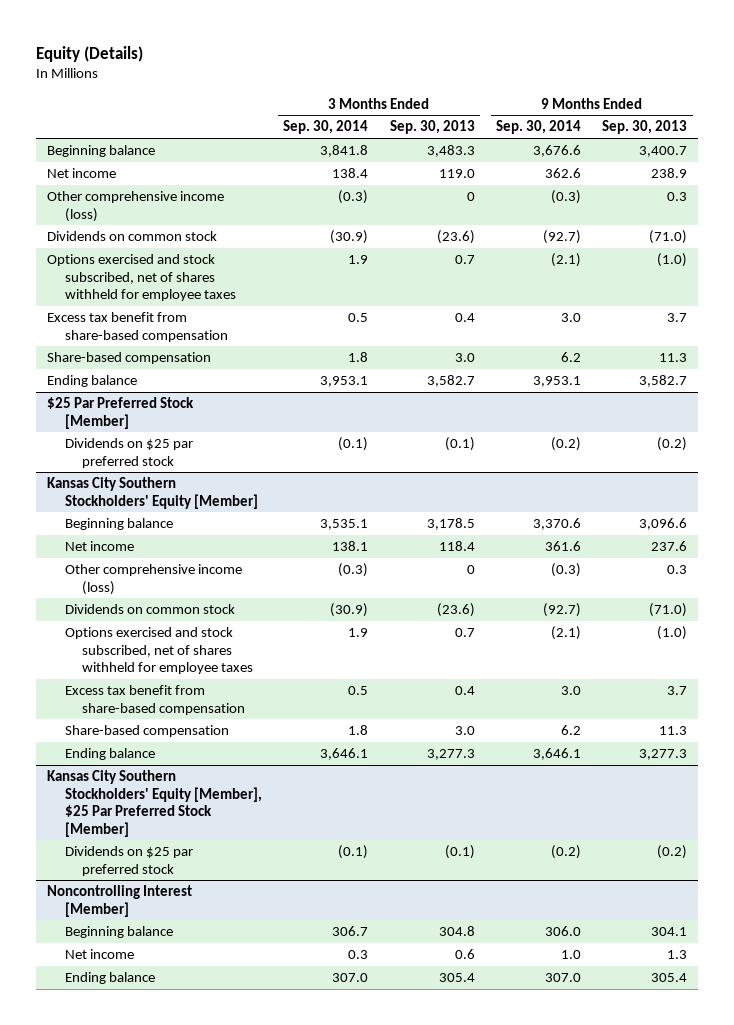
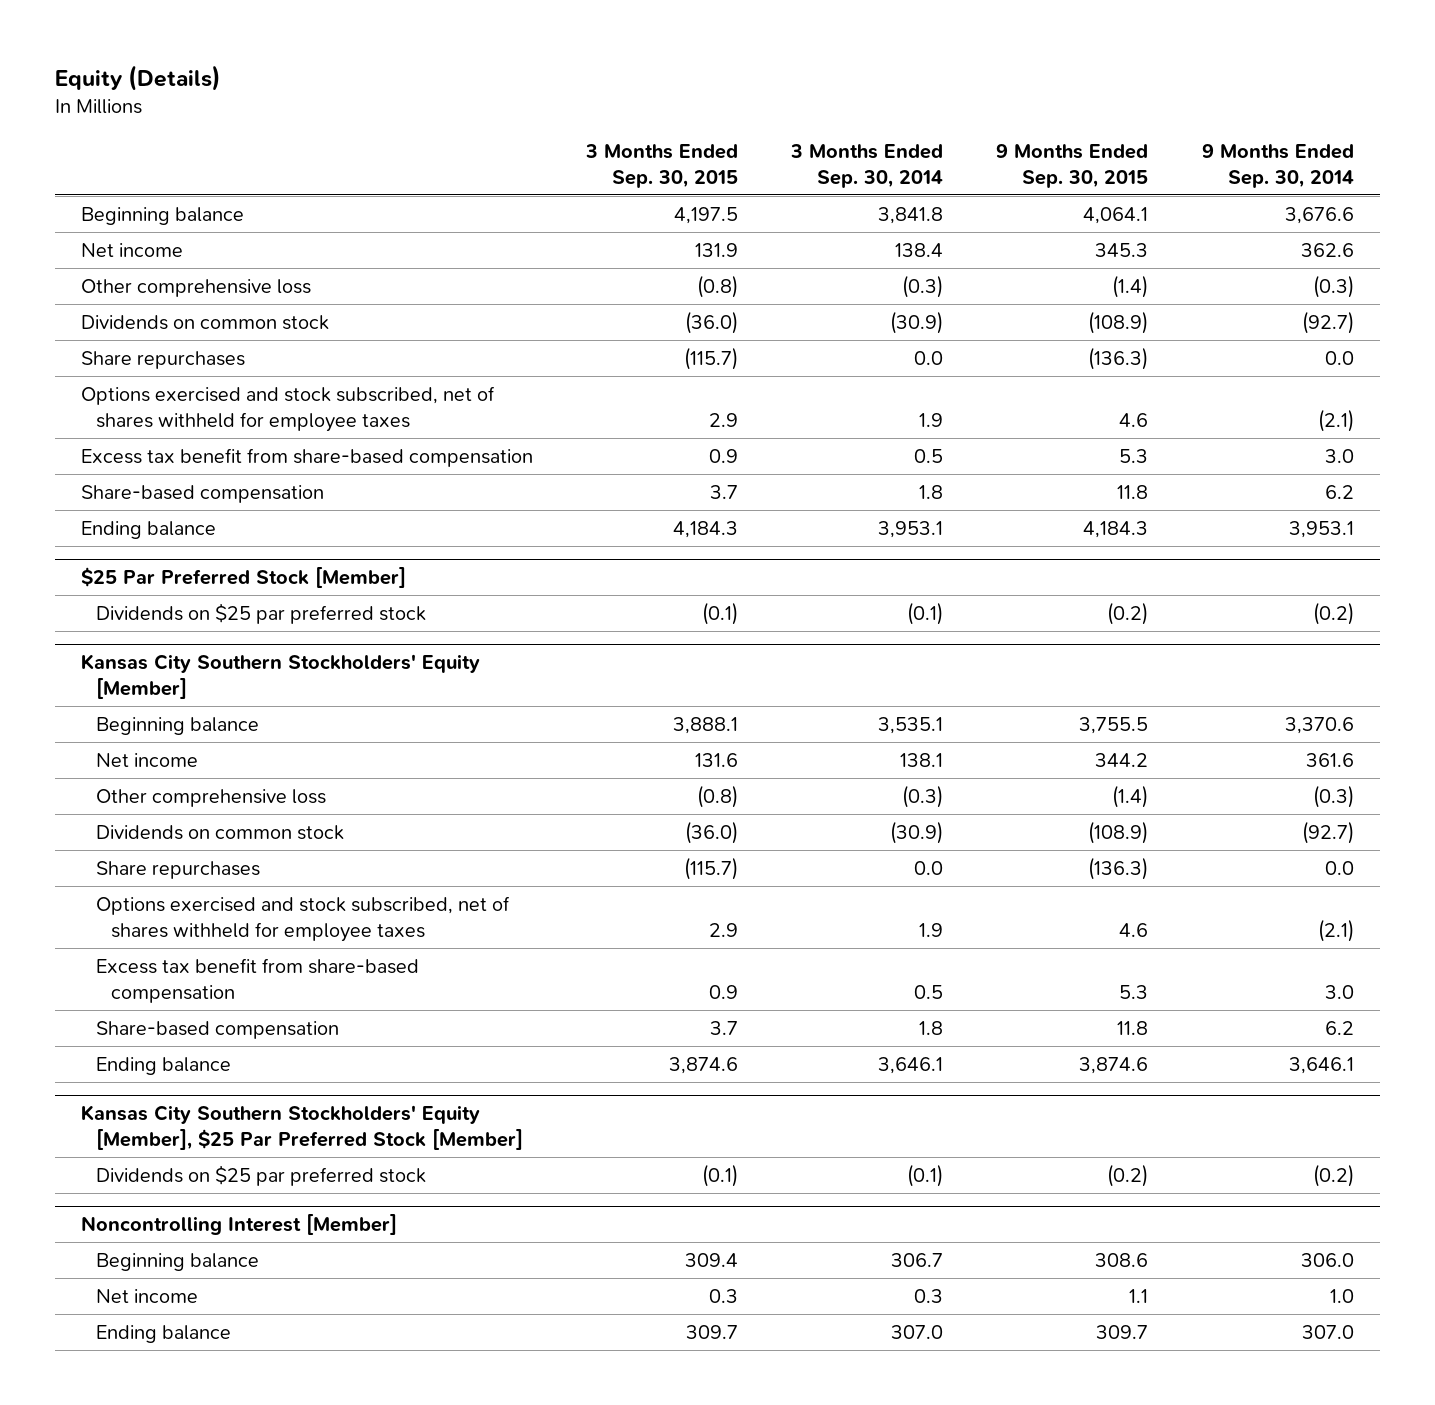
- | 3 Months Ended Sep. 30, 2014 | 3 Months Ended Sep. 30, 2013 | 9 Months Ended Sep. 30, 2014 | 9 Months Ended Sep. 30, 2013
+ | 3 Months Ended Sep. 30, 2015 | 3 Months Ended Sep. 30, 2014 | 9 Months Ended Sep. 30, 2015 | 9 Months Ended Sep. 30, 2014
- Other comprehensive income (loss) | (0.3) | 0 | (0.3) | 0.3
+ Other comprehensive loss | (0.8) | (0.3) | (1.4) | (0.3)
+ Share repurchases | (115.7) | 0.0 | (136.3) | 0.0
@ Kansas City Southern Stockholders' Equity [Member]
- Other comprehensive income (loss) | (0.3) | 0 | (0.3) | 0.3
+ Other comprehensive loss | (0.8) | (0.3) | (1.4) | (0.3)
+ Share repurchases | (115.7) | 0.0 | (136.3) | 0.0

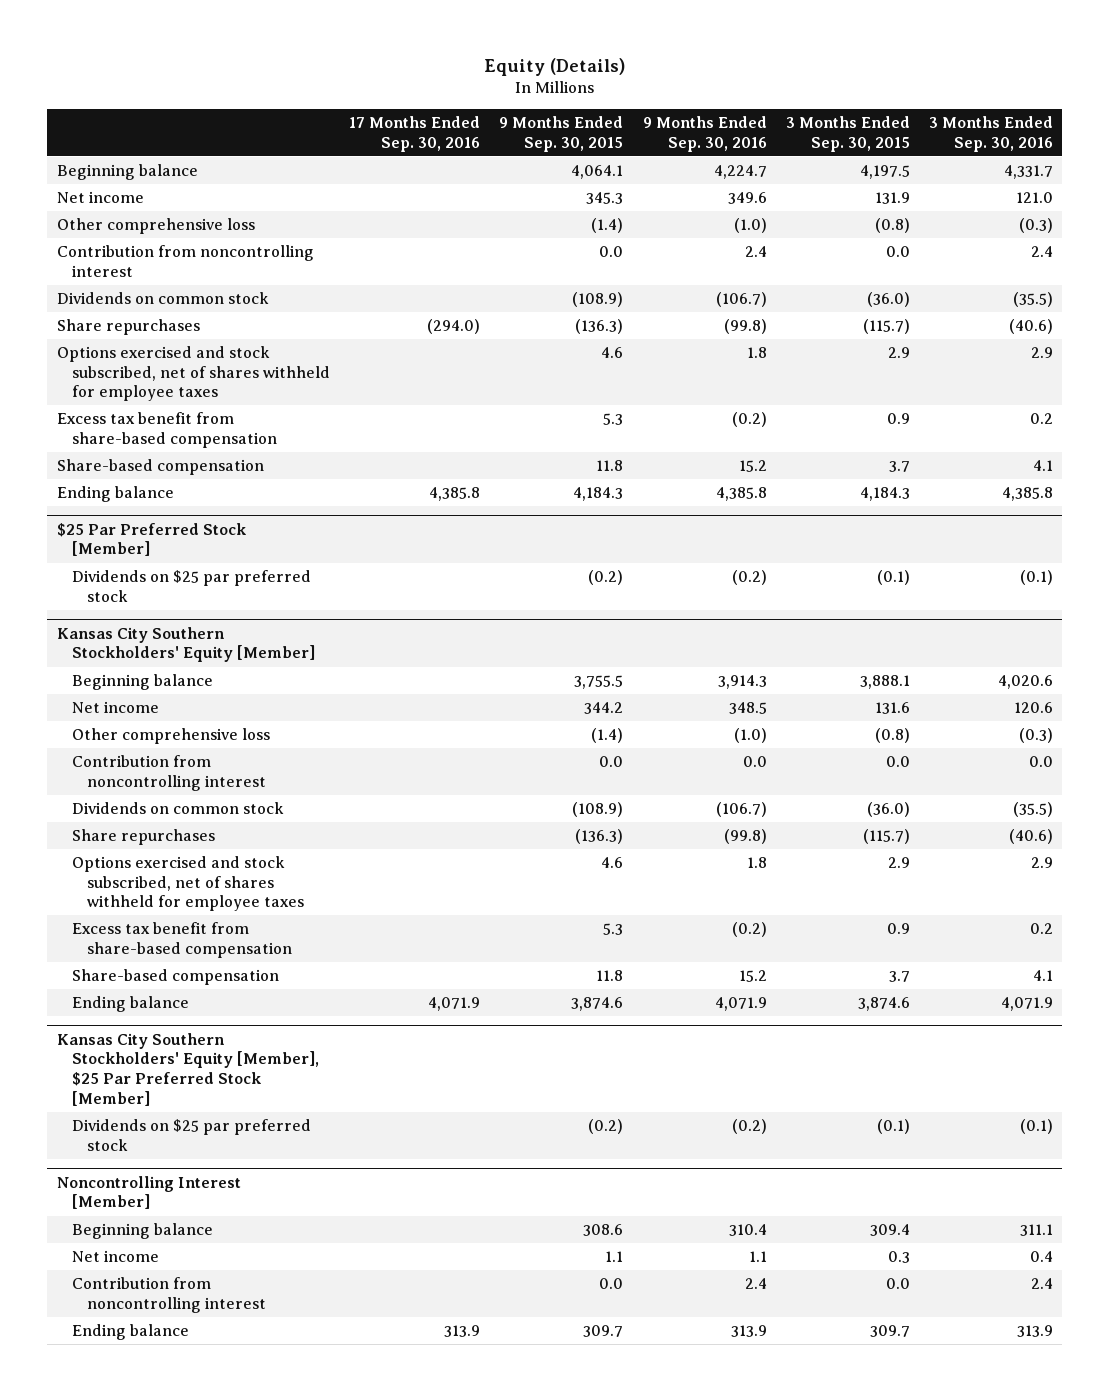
- | 3 Months Ended Sep. 30, 2015 | 3 Months Ended Sep. 30, 2014 | 9 Months Ended Sep. 30, 2015 | 9 Months Ended Sep. 30, 2014
+ | 17 Months Ended Sep. 30, 2016 | 9 Months Ended Sep. 30, 2015 | 9 Months Ended Sep. 30, 2016 | 3 Months Ended Sep. 30, 2015 | 3 Months Ended Sep. 30, 2016
+ Contribution from noncontrolling interest | | 0.0 | 2.4 | 0.0 | 2.4
@ Kansas City Southern Stockholders' Equity [Member]
+ Contribution from noncontrolling interest | | 0.0 | 0.0 | 0.0 | 0.0
@ Noncontrolling Interest [Member]
+ Contribution from noncontrolling interest | | 0.0 | 2.4 | 0.0 | 2.4

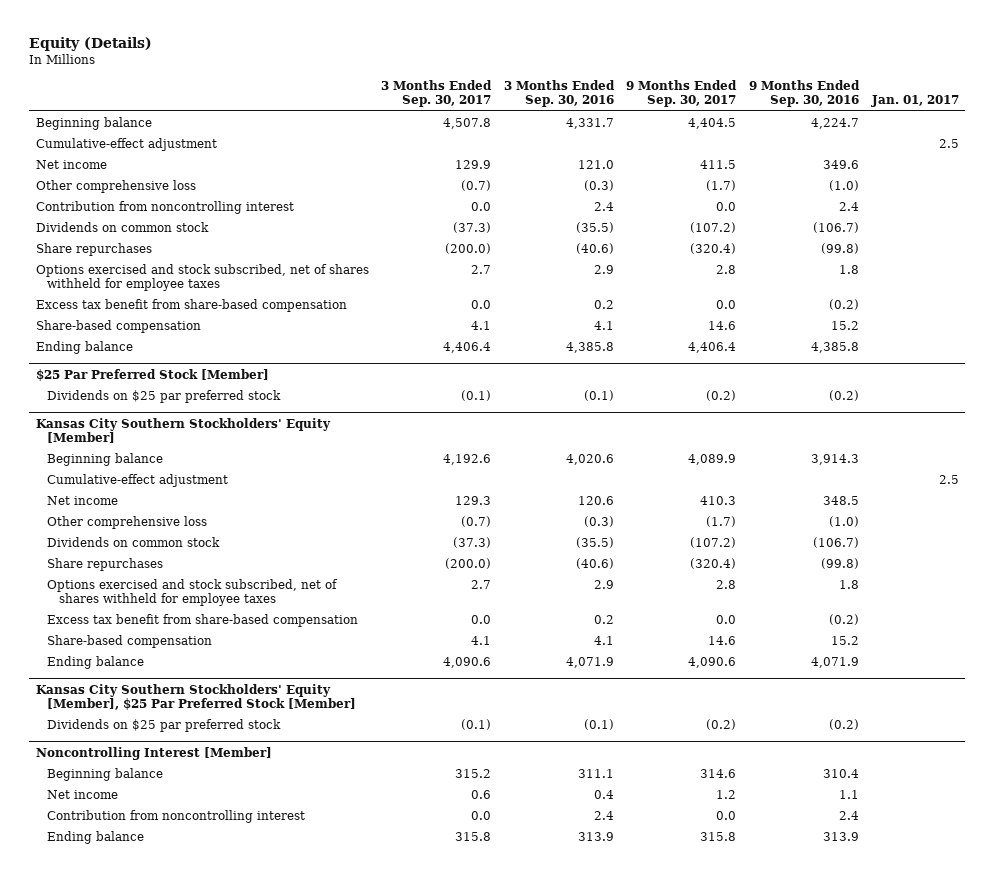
- | 17 Months Ended Sep. 30, 2016 | 9 Months Ended Sep. 30, 2015 | 9 Months Ended Sep. 30, 2016 | 3 Months Ended Sep. 30, 2015 | 3 Months Ended Sep. 30, 2016
+ | 3 Months Ended Sep. 30, 2017 | 3 Months Ended Sep. 30, 2016 | 9 Months Ended Sep. 30, 2017 | 9 Months Ended Sep. 30, 2016 | Jan. 01, 2017
+ Cumulative-effect adjustment | | | | | 2.5
@ Kansas City Southern Stockholders' Equity [Member]
+ Cumulative-effect adjustment | | | | | 2.5
- Contribution from noncontrolling interest | | 0.0 | 0.0 | 0.0 | 0.0

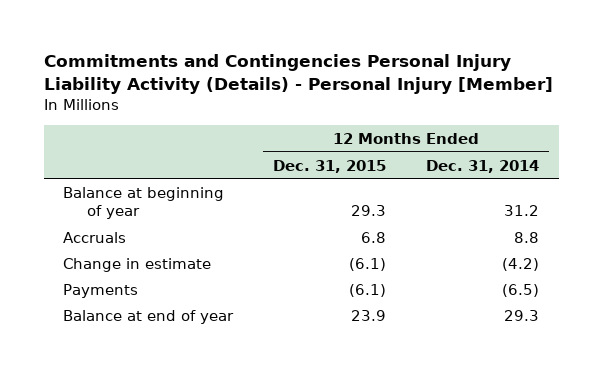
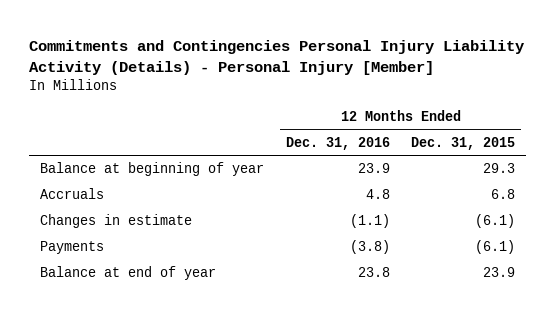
- | 12 Months Ended Dec. 31, 2015 | 12 Months Ended Dec. 31, 2014
+ | 12 Months Ended Dec. 31, 2016 | 12 Months Ended Dec. 31, 2015
- Change in estimate | (6.1) | (4.2)
+ Changes in estimate | (1.1) | (6.1)

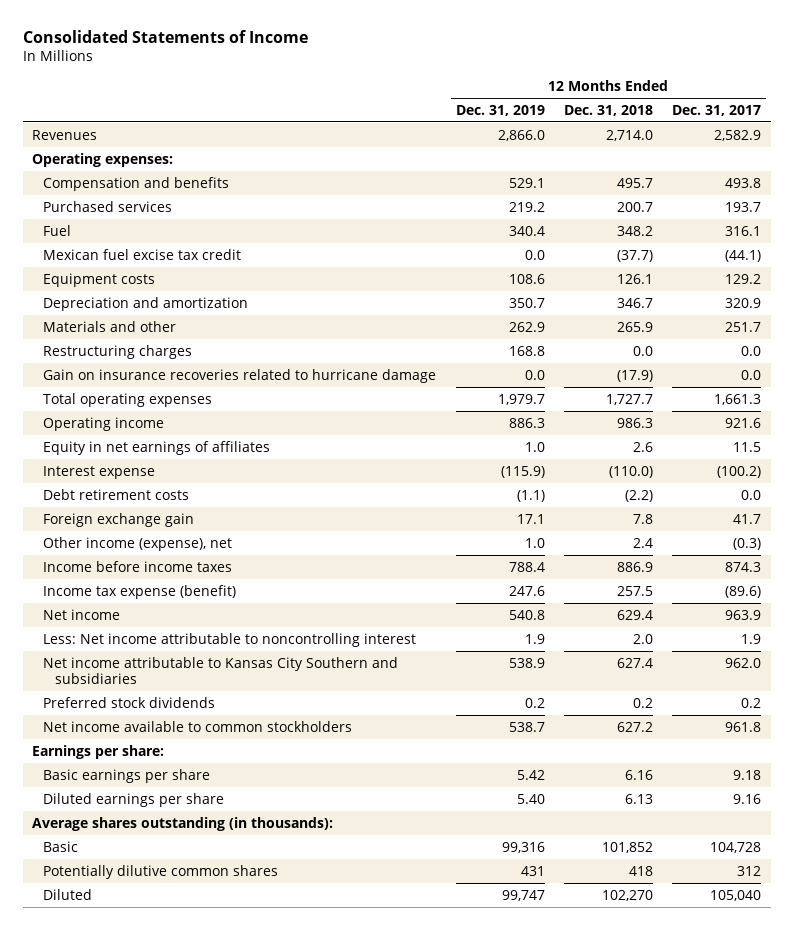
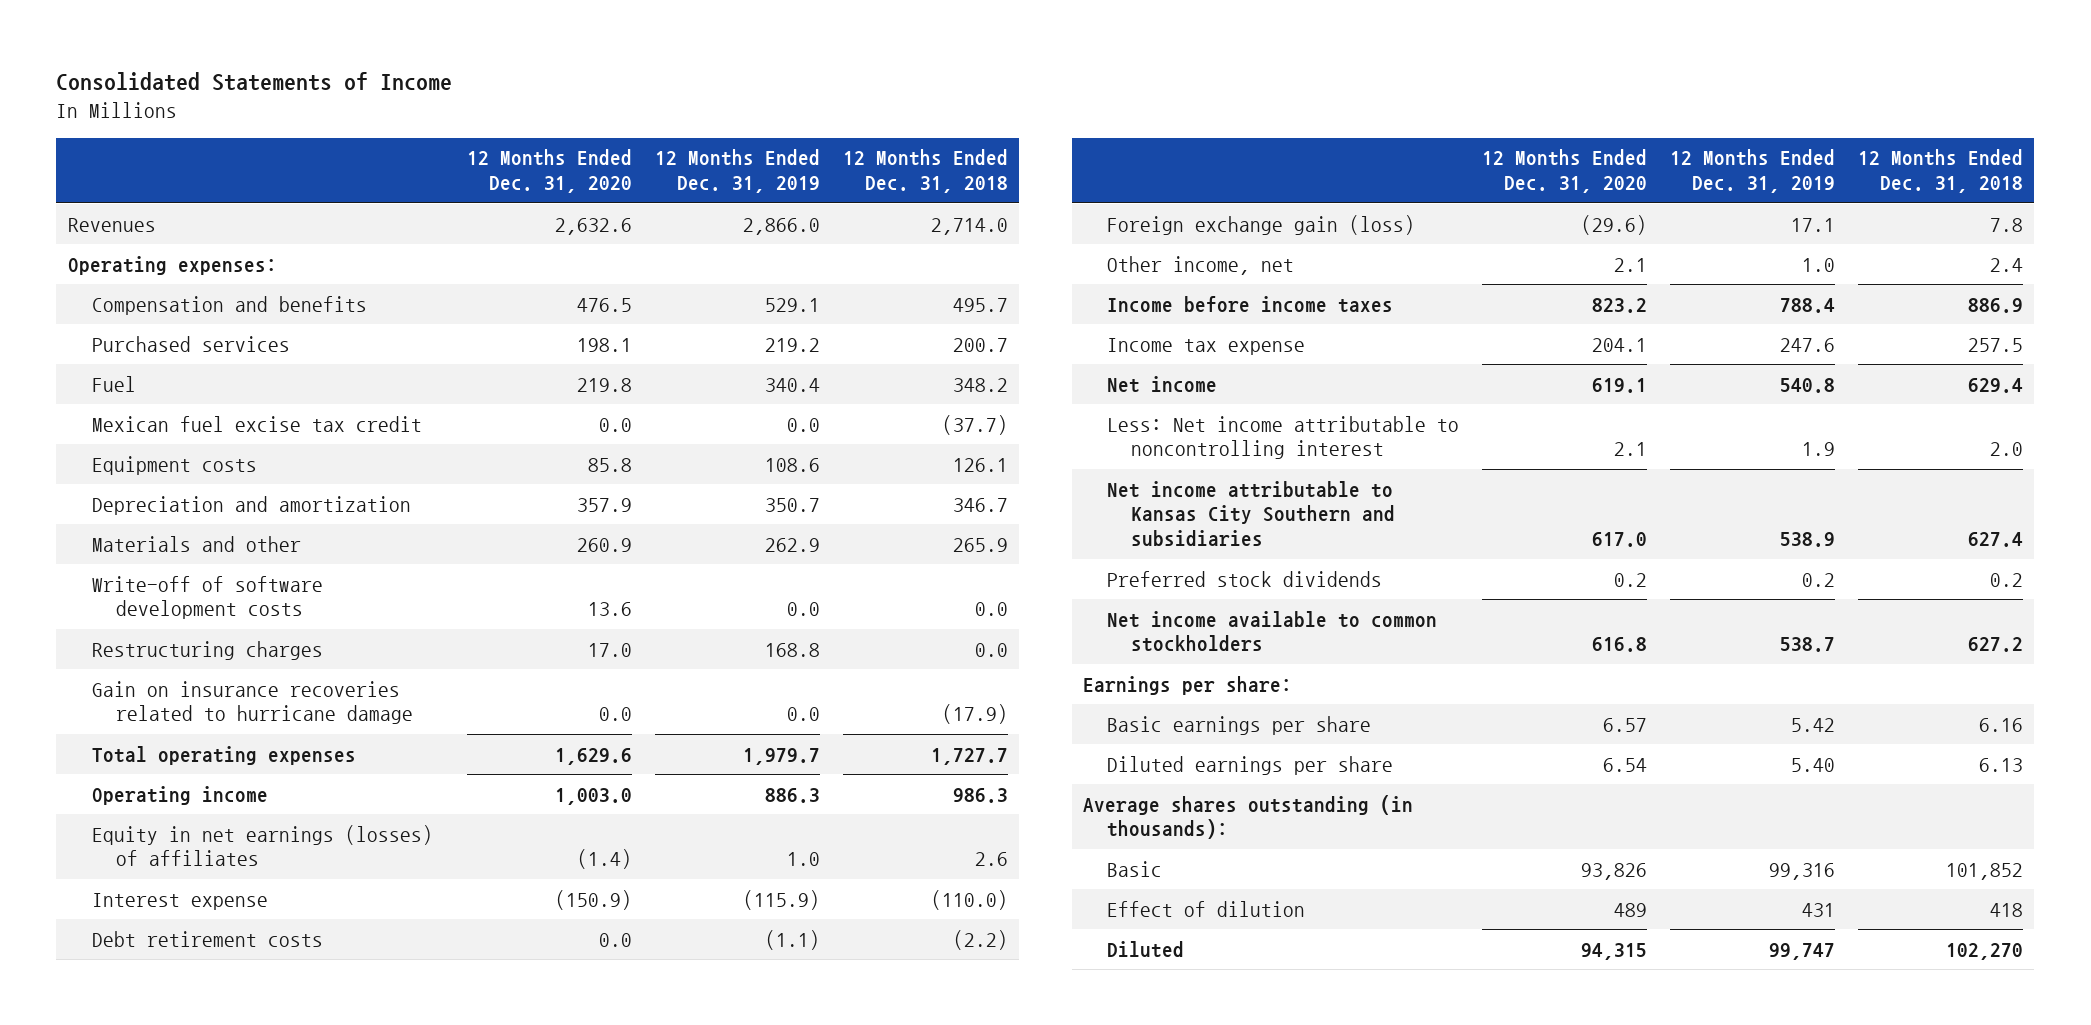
- | 12 Months Ended Dec. 31, 2019 | 12 Months Ended Dec. 31, 2018 | 12 Months Ended Dec. 31, 2017
+ | 12 Months Ended Dec. 31, 2020 | 12 Months Ended Dec. 31, 2019 | 12 Months Ended Dec. 31, 2018
+ Write-off of software development costs | 13.6 | 0.0 | 0.0
- Equity in net earnings of affiliates | 1.0 | 2.6 | 11.5
+ Equity in net earnings (losses) of affiliates | (1.4) | 1.0 | 2.6
- Foreign exchange gain | 17.1 | 7.8 | 41.7
- Other income (expense), net | 1.0 | 2.4 | (0.3)
+ Foreign exchange gain (loss) | (29.6) | 17.1 | 7.8
+ Other income, net | 2.1 | 1.0 | 2.4
- Income tax expense (benefit) | 247.6 | 257.5 | (89.6)
+ Income tax expense | 204.1 | 247.6 | 257.5
- Potentially dilutive common shares | 431 | 418 | 312
+ Effect of dilution | 489 | 431 | 418

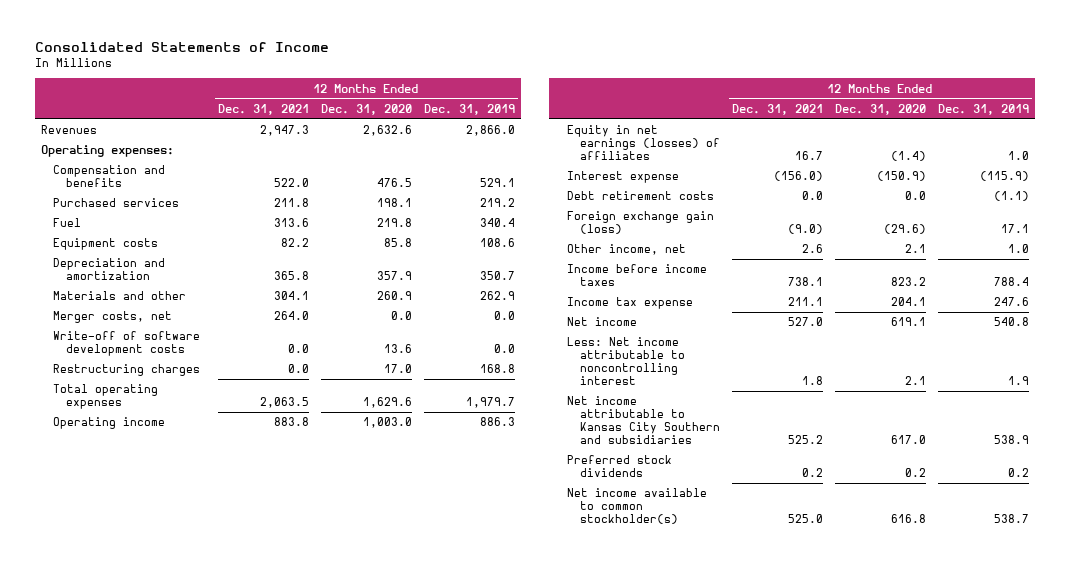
- | 12 Months Ended Dec. 31, 2020 | 12 Months Ended Dec. 31, 2019 | 12 Months Ended Dec. 31, 2018
+ | 12 Months Ended Dec. 31, 2021 | 12 Months Ended Dec. 31, 2020 | 12 Months Ended Dec. 31, 2019
- Mexican fuel excise tax credit | 0.0 | 0.0 | (37.7)
+ Merger costs, net | 264.0 | 0.0 | 0.0
- Gain on insurance recoveries related to hurricane damage | 0.0 | 0.0 | (17.9)
- Net income available to common stockholders | 616.8 | 538.7 | 627.2
- Earnings per share:
- Basic earnings per share | 6.57 | 5.42 | 6.16
- Diluted earnings per share | 6.54 | 5.40 | 6.13
- Average shares outstanding (in thousands):
- Basic | 93,826 | 99,316 | 101,852
- Effect of dilution | 489 | 431 | 418
- Diluted | 94,315 | 99,747 | 102,270
+ Net income available to common stockholder(s) | 525.0 | 616.8 | 538.7

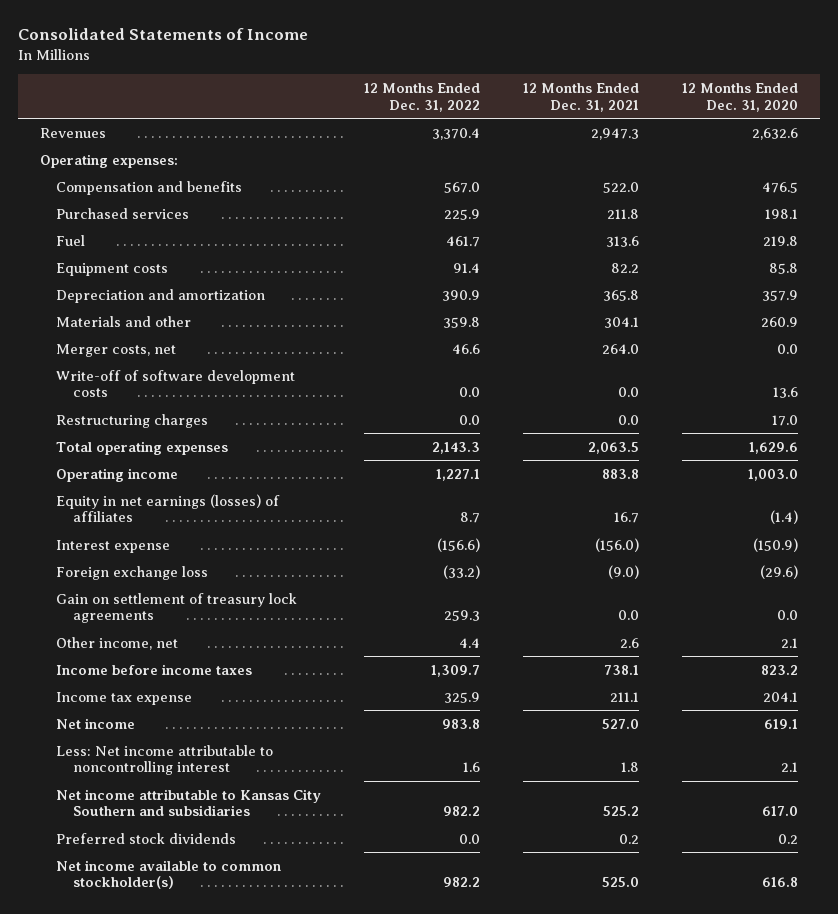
- | 12 Months Ended Dec. 31, 2021 | 12 Months Ended Dec. 31, 2020 | 12 Months Ended Dec. 31, 2019
+ | 12 Months Ended Dec. 31, 2022 | 12 Months Ended Dec. 31, 2021 | 12 Months Ended Dec. 31, 2020
- Debt retirement costs | 0.0 | 0.0 | (1.1)
- Foreign exchange gain (loss) | (9.0) | (29.6) | 17.1
+ Foreign exchange loss | (33.2) | (9.0) | (29.6)
+ Gain on settlement of treasury lock agreements | 259.3 | 0.0 | 0.0

